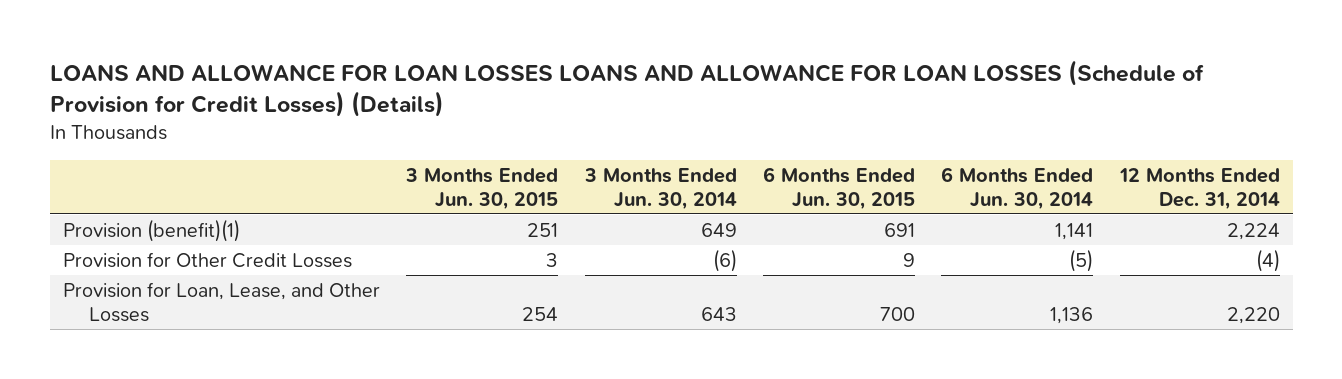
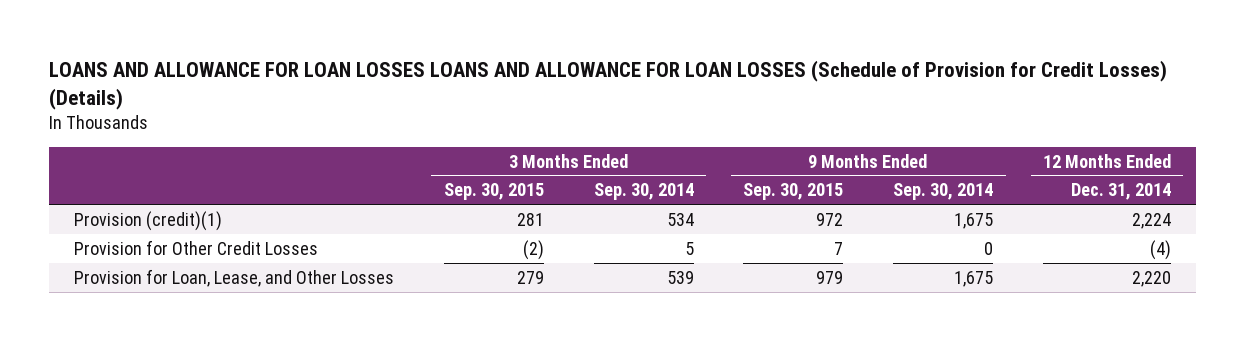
- | 3 Months Ended Jun. 30, 2015 | 3 Months Ended Jun. 30, 2014 | 6 Months Ended Jun. 30, 2015 | 6 Months Ended Jun. 30, 2014 | 12 Months Ended Dec. 31, 2014
+ | 3 Months Ended Sep. 30, 2015 | 3 Months Ended Sep. 30, 2014 | 9 Months Ended Sep. 30, 2015 | 9 Months Ended Sep. 30, 2014 | 12 Months Ended Dec. 31, 2014
- Provision (benefit)(1) | 251 | 649 | 691 | 1,141 | 2,224
+ Provision (credit)(1) | 281 | 534 | 972 | 1,675 | 2,224

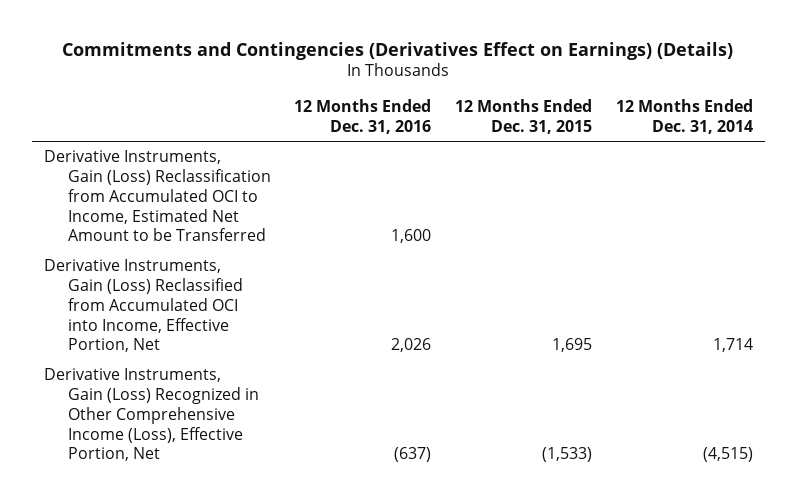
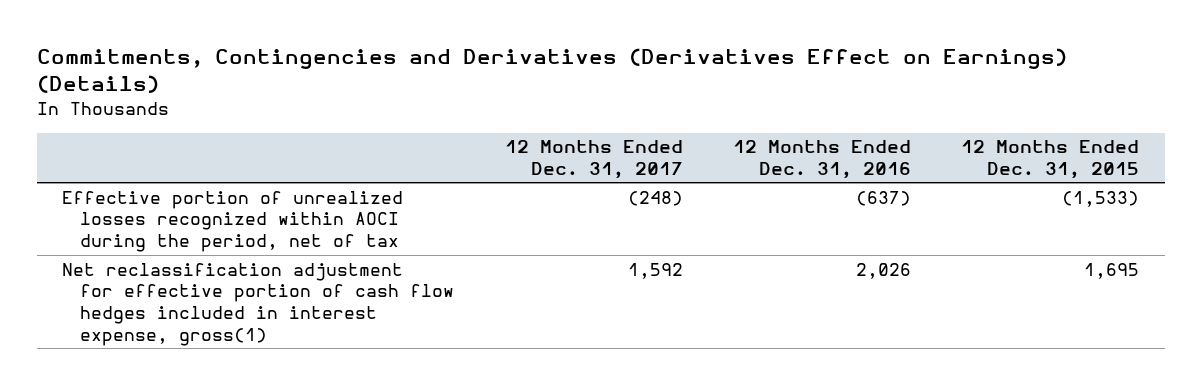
- Commitments and Contingencies (Derivatives Effect on Earnings) (Details)
+ Commitments, Contingencies and Derivatives (Derivatives Effect on Earnings) (Details)
- | 12 Months Ended Dec. 31, 2016 | 12 Months Ended Dec. 31, 2015 | 12 Months Ended Dec. 31, 2014
+ | 12 Months Ended Dec. 31, 2017 | 12 Months Ended Dec. 31, 2016 | 12 Months Ended Dec. 31, 2015
- Derivative Instruments, Gain (Loss) Reclassification from Accumulated OCI to Income, Estimated Net Amount to be Transferred | 1,600 | |
- Derivative Instruments, Gain (Loss) Reclassified from Accumulated OCI into Income, Effective Portion, Net | 2,026 | 1,695 | 1,714
- Derivative Instruments, Gain (Loss) Recognized in Other Comprehensive Income (Loss), Effective Portion, Net | (637) | (1,533) | (4,515)
+ Effective portion of unrealized losses recognized within AOCI during the period, net of tax | (248) | (637) | (1,533)
+ Net reclassification adjustment for effective portion of cash flow hedges included in interest expense, gross(1) | 1,592 | 2,026 | 1,695

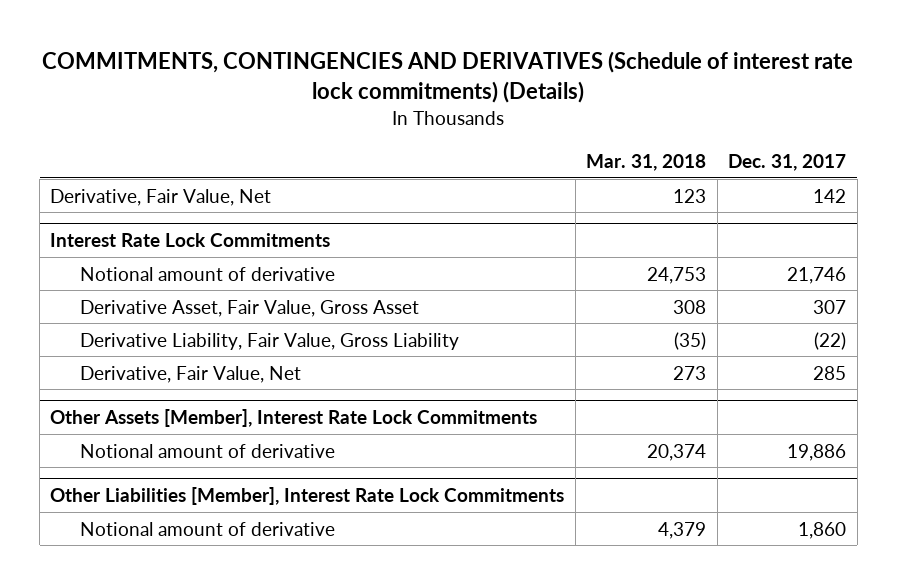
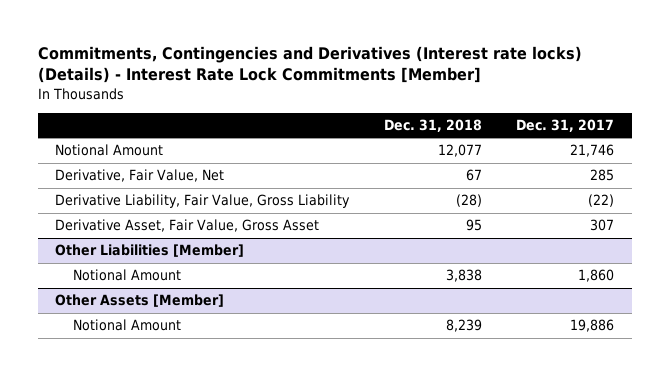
- COMMITMENTS, CONTINGENCIES AND DERIVATIVES (Schedule of interest rate lock commitments) (Details)
+ Commitments, Contingencies and Derivatives (Interest rate locks) (Details) - Interest Rate Lock Commitments [Member]
- | Mar. 31, 2018 | Dec. 31, 2017
+ | Dec. 31, 2018 | Dec. 31, 2017
- Derivative, Fair Value, Net | 123 | 142
- Interest Rate Lock Commitments
- Notional amount of derivative | 24,753 | 21,746
- Derivative Asset, Fair Value, Gross Asset | 308 | 307
- Derivative Liability, Fair Value, Gross Liability | (35) | (22)
+ Notional Amount | 12,077 | 21,746
- Other Assets [Member], Interest Rate Lock Commitments
- Notional amount of derivative | 20,374 | 19,886
- Other Liabilities [Member], Interest Rate Lock Commitments
- Notional amount of derivative | 4,379 | 1,860
+ Derivative Liability, Fair Value, Gross Liability | (28) | (22)
+ Derivative Asset, Fair Value, Gross Asset | 95 | 307
+ Other Liabilities [Member]
+ Notional Amount | 3,838 | 1,860
+ Other Assets [Member]
+ Notional Amount | 8,239 | 19,886

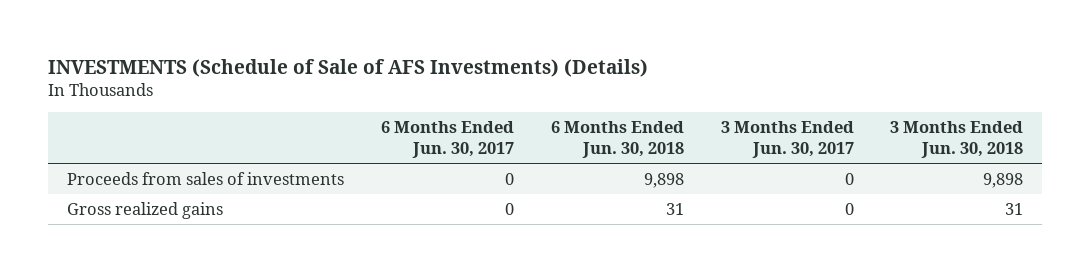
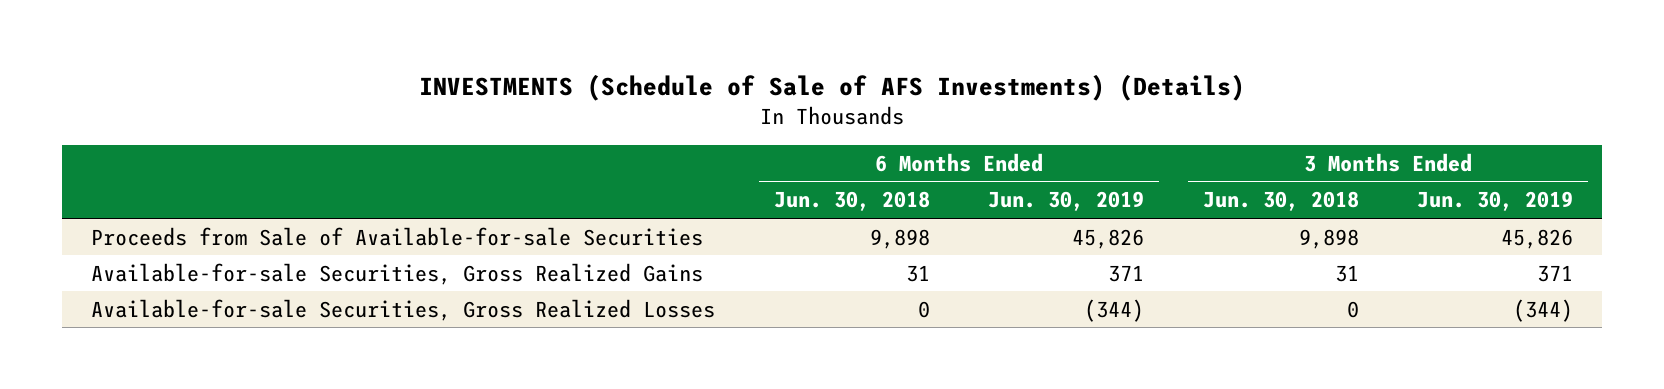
- | 6 Months Ended Jun. 30, 2017 | 6 Months Ended Jun. 30, 2018 | 3 Months Ended Jun. 30, 2017 | 3 Months Ended Jun. 30, 2018
+ | 6 Months Ended Jun. 30, 2018 | 6 Months Ended Jun. 30, 2019 | 3 Months Ended Jun. 30, 2018 | 3 Months Ended Jun. 30, 2019
- Proceeds from sales of investments | 0 | 9,898 | 0 | 9,898
- Gross realized gains | 0 | 31 | 0 | 31
+ Proceeds from Sale of Available-for-sale Securities | 9,898 | 45,826 | 9,898 | 45,826
+ Available-for-sale Securities, Gross Realized Gains | 31 | 371 | 31 | 371
+ Available-for-sale Securities, Gross Realized Losses | 0 | (344) | 0 | (344)

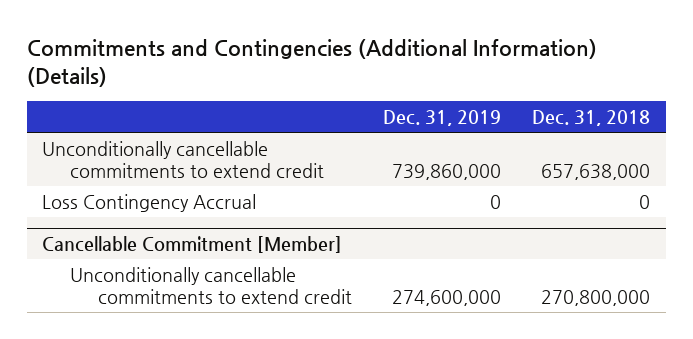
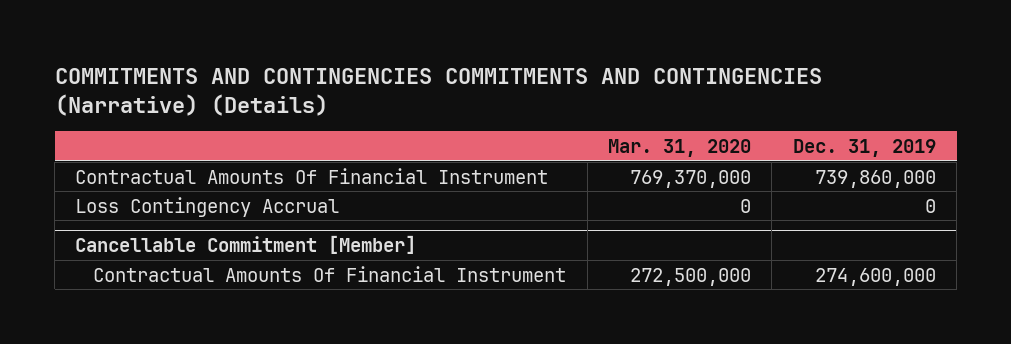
- Commitments and Contingencies (Additional Information) (Details)
+ COMMITMENTS AND CONTINGENCIES COMMITMENTS AND CONTINGENCIES (Narrative) (Details)
- | Dec. 31, 2019 | Dec. 31, 2018
+ | Mar. 31, 2020 | Dec. 31, 2019
- Unconditionally cancellable commitments to extend credit | 739,860,000 | 657,638,000
+ Contractual Amounts Of Financial Instrument | 769,370,000 | 739,860,000
@ Cancellable Commitment [Member]
- Unconditionally cancellable commitments to extend credit | 274,600,000 | 270,800,000
+ Contractual Amounts Of Financial Instrument | 272,500,000 | 274,600,000

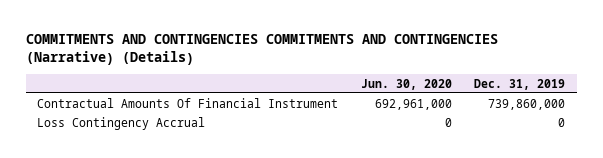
- | Mar. 31, 2020 | Dec. 31, 2019
+ | Jun. 30, 2020 | Dec. 31, 2019
- Cancellable Commitment [Member]
- Contractual Amounts Of Financial Instrument | 272,500,000 | 274,600,000

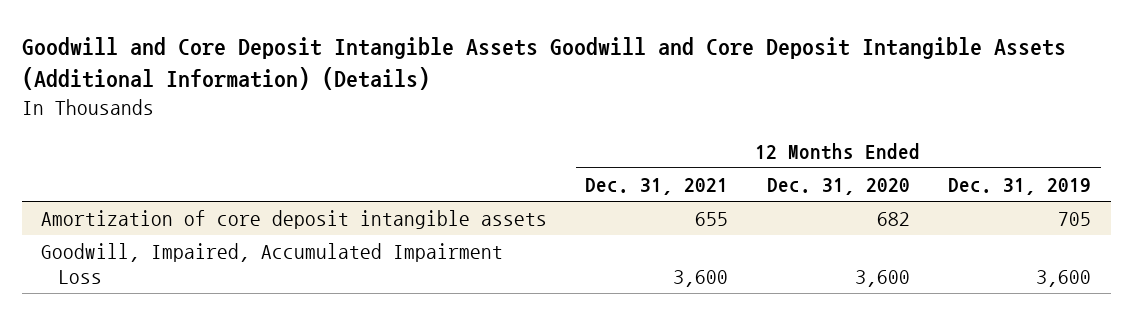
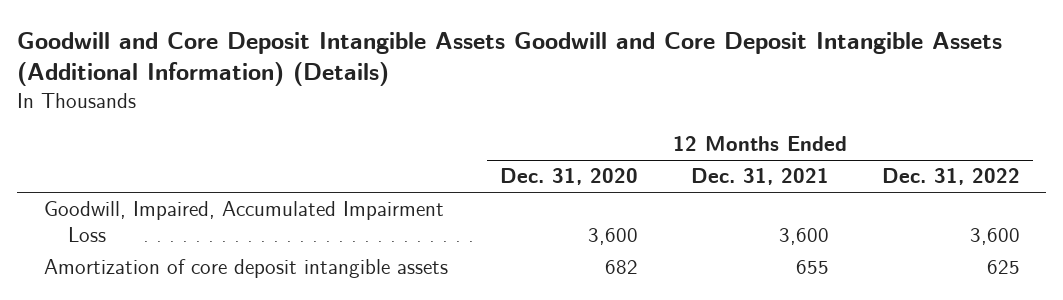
- | 12 Months Ended Dec. 31, 2021 | 12 Months Ended Dec. 31, 2020 | 12 Months Ended Dec. 31, 2019
+ | 12 Months Ended Dec. 31, 2020 | 12 Months Ended Dec. 31, 2021 | 12 Months Ended Dec. 31, 2022
moved down: Amortization of core deposit intangible assets | 682 | 655 | 625

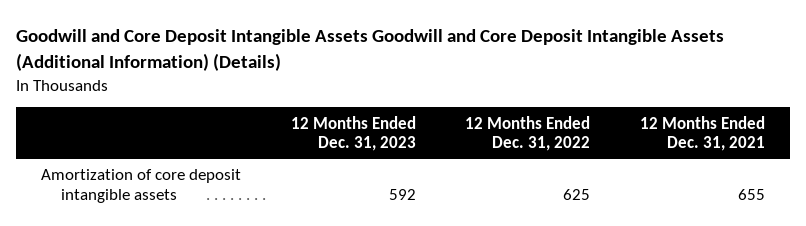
- | 12 Months Ended Dec. 31, 2020 | 12 Months Ended Dec. 31, 2021 | 12 Months Ended Dec. 31, 2022
+ | 12 Months Ended Dec. 31, 2023 | 12 Months Ended Dec. 31, 2022 | 12 Months Ended Dec. 31, 2021
- Goodwill, Impaired, Accumulated Impairment Loss | 3,600 | 3,600 | 3,600

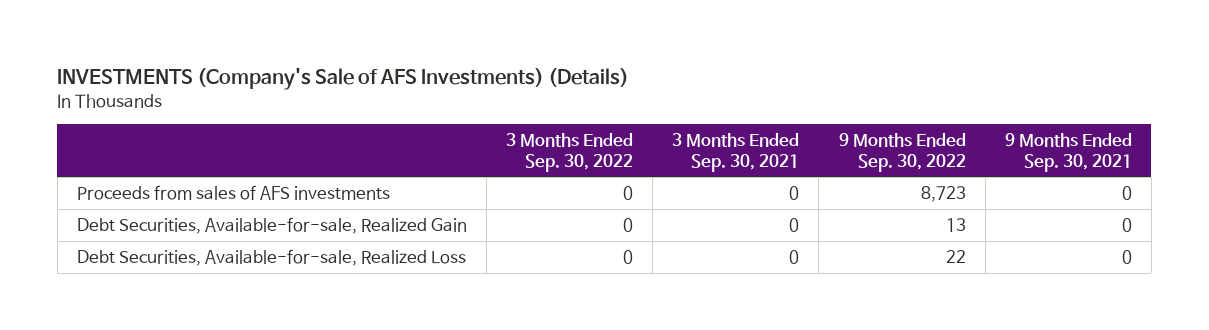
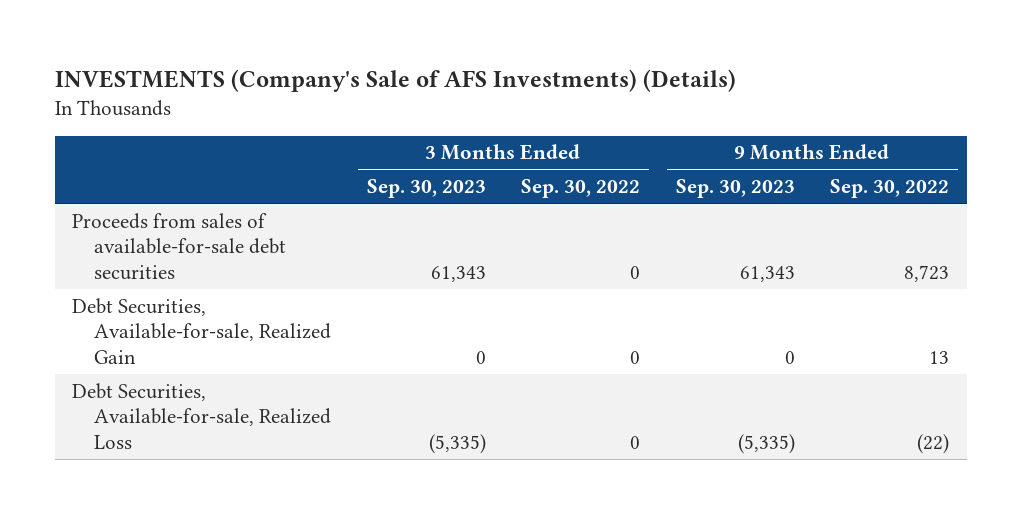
- | 3 Months Ended Sep. 30, 2022 | 3 Months Ended Sep. 30, 2021 | 9 Months Ended Sep. 30, 2022 | 9 Months Ended Sep. 30, 2021
+ | 3 Months Ended Sep. 30, 2023 | 3 Months Ended Sep. 30, 2022 | 9 Months Ended Sep. 30, 2023 | 9 Months Ended Sep. 30, 2022
- Proceeds from sales of AFS investments | 0 | 0 | 8,723 | 0
+ Proceeds from sales of available-for-sale debt securities | 61,343 | 0 | 61,343 | 8,723
- Debt Securities, Available-for-sale, Realized Loss | 0 | 0 | 22 | 0
+ Debt Securities, Available-for-sale, Realized Loss | (5,335) | 0 | (5,335) | (22)

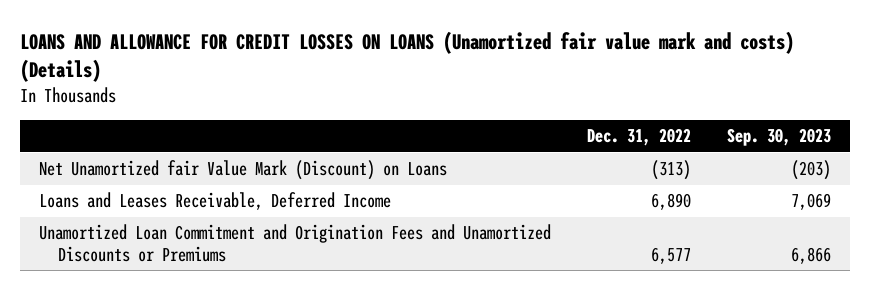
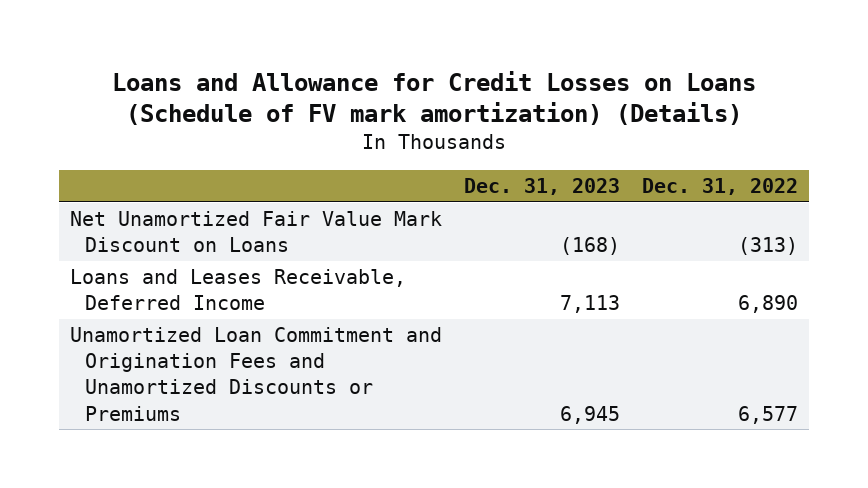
- LOANS AND ALLOWANCE FOR CREDIT LOSSES ON LOANS (Unamortized fair value mark and costs) (Details)
+ Loans and Allowance for Credit Losses on Loans (Schedule of FV mark amortization) (Details)
- | Dec. 31, 2022 | Sep. 30, 2023
+ | Dec. 31, 2023 | Dec. 31, 2022
- Net Unamortized fair Value Mark (Discount) on Loans | (313) | (203)
+ Net Unamortized Fair Value Mark Discount on Loans | (168) | (313)

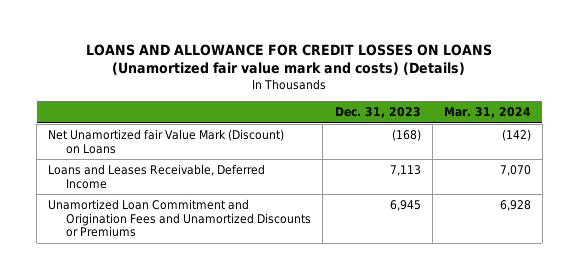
- Loans and Allowance for Credit Losses on Loans (Schedule of FV mark amortization) (Details)
+ LOANS AND ALLOWANCE FOR CREDIT LOSSES ON LOANS (Unamortized fair value mark and costs) (Details)
- | Dec. 31, 2023 | Dec. 31, 2022
+ | Dec. 31, 2023 | Mar. 31, 2024
- Net Unamortized Fair Value Mark Discount on Loans | (168) | (313)
+ Net Unamortized fair Value Mark (Discount) on Loans | (168) | (142)

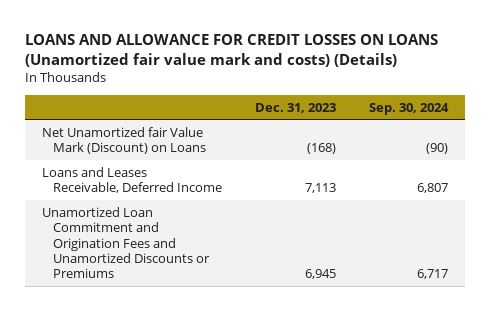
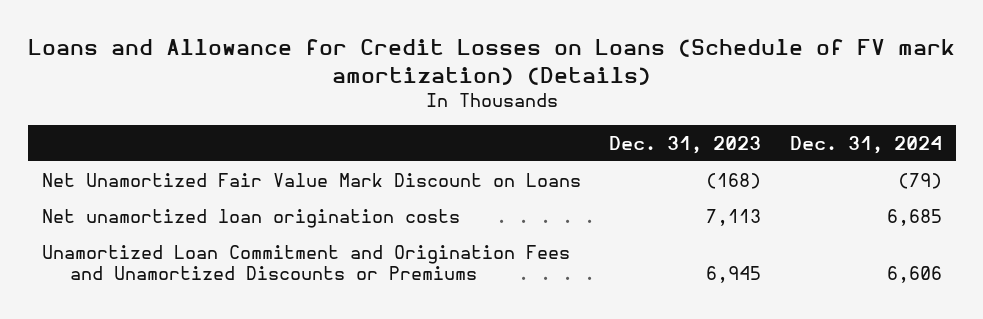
- LOANS AND ALLOWANCE FOR CREDIT LOSSES ON LOANS (Unamortized fair value mark and costs) (Details)
+ Loans and Allowance for Credit Losses on Loans (Schedule of FV mark amortization) (Details)
- | Dec. 31, 2023 | Sep. 30, 2024
+ | Dec. 31, 2023 | Dec. 31, 2024
- Net Unamortized fair Value Mark (Discount) on Loans | (168) | (90)
- Loans and Leases Receivable, Deferred Income | 7,113 | 6,807
+ Net Unamortized Fair Value Mark Discount on Loans | (168) | (79)
+ Net unamortized loan origination costs | 7,113 | 6,685

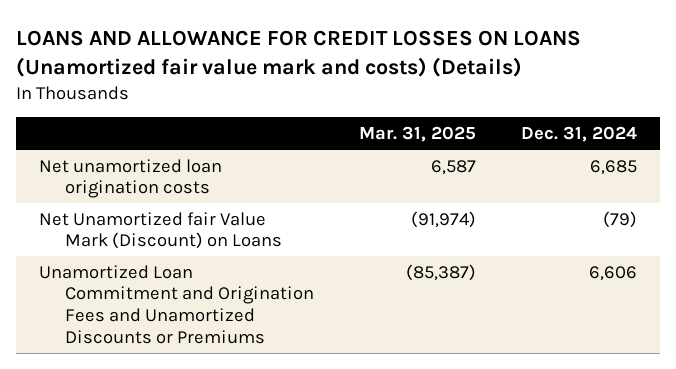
- Loans and Allowance for Credit Losses on Loans (Schedule of FV mark amortization) (Details)
+ LOANS AND ALLOWANCE FOR CREDIT LOSSES ON LOANS (Unamortized fair value mark and costs) (Details)
- | Dec. 31, 2023 | Dec. 31, 2024
+ | Mar. 31, 2025 | Dec. 31, 2024
- Net Unamortized Fair Value Mark Discount on Loans | (168) | (79)
+ Net Unamortized fair Value Mark (Discount) on Loans | (91,974) | (79)

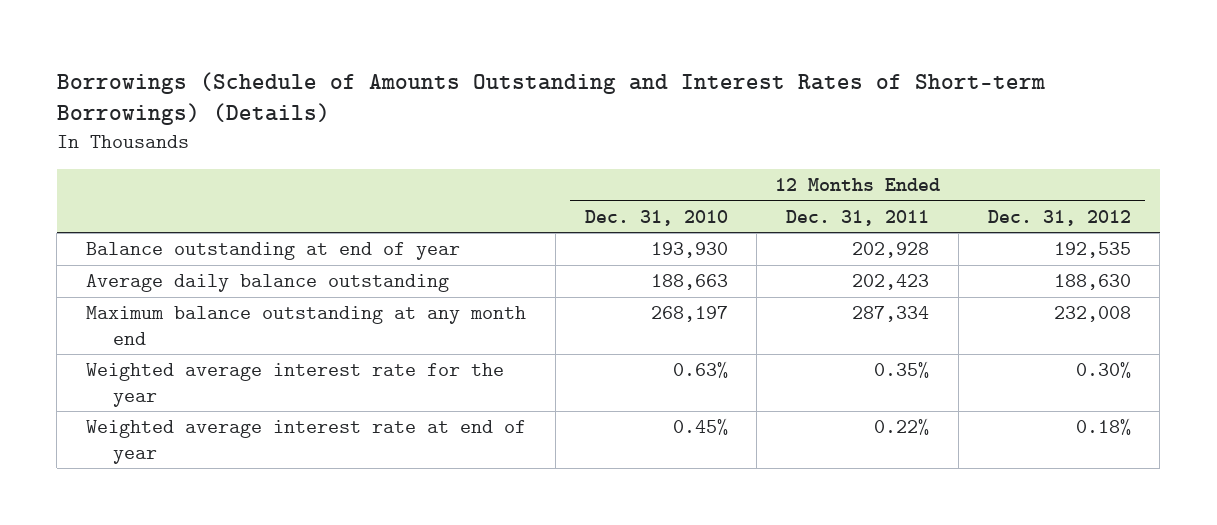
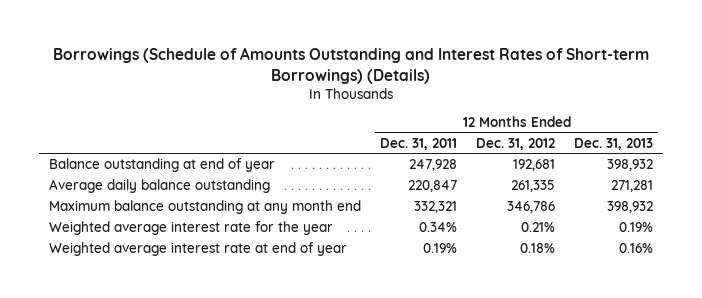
- | 12 Months Ended Dec. 31, 2010 | 12 Months Ended Dec. 31, 2011 | 12 Months Ended Dec. 31, 2012
+ | 12 Months Ended Dec. 31, 2011 | 12 Months Ended Dec. 31, 2012 | 12 Months Ended Dec. 31, 2013
- Balance outstanding at end of year | 193,930 | 202,928 | 192,535
- Average daily balance outstanding | 188,663 | 202,423 | 188,630
- Maximum balance outstanding at any month end | 268,197 | 287,334 | 232,008
- Weighted average interest rate for the year | 0.63% | 0.35% | 0.30%
- Weighted average interest rate at end of year | 0.45% | 0.22% | 0.18%
+ Balance outstanding at end of year | 247,928 | 192,681 | 398,932
+ Average daily balance outstanding | 220,847 | 261,335 | 271,281
+ Maximum balance outstanding at any month end | 332,321 | 346,786 | 398,932
+ Weighted average interest rate for the year | 0.34% | 0.21% | 0.19%
+ Weighted average interest rate at end of year | 0.19% | 0.18% | 0.16%

